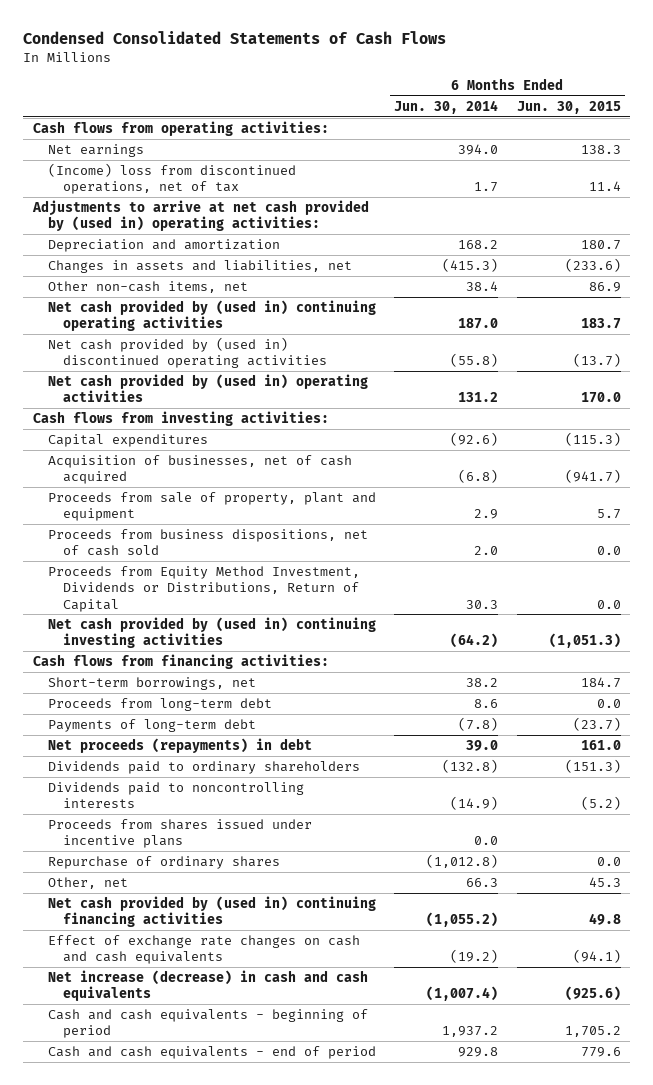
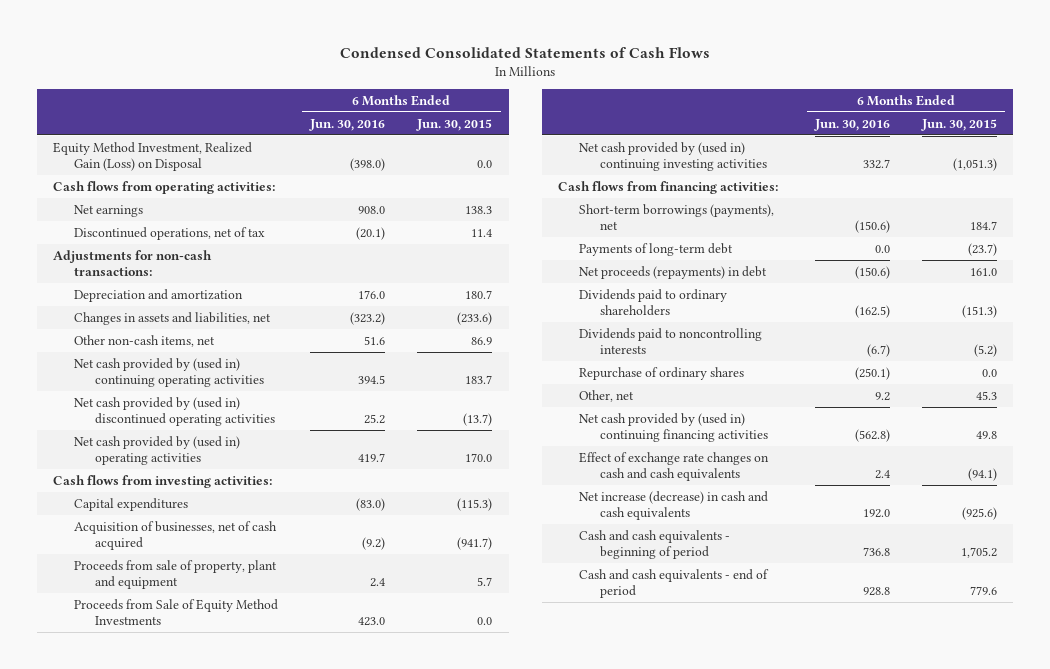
- | 6 Months Ended Jun. 30, 2014 | 6 Months Ended Jun. 30, 2015
+ | 6 Months Ended Jun. 30, 2016 | 6 Months Ended Jun. 30, 2015
+ Equity Method Investment, Realized Gain (Loss) on Disposal | (398.0) | 0.0
- (Income) loss from discontinued operations, net of tax | 1.7 | 11.4
- Adjustments to arrive at net cash provided by (used in) operating activities:
+ Discontinued operations, net of tax | (20.1) | 11.4
+ Adjustments for non-cash transactions:
- Proceeds from business dispositions, net of cash sold | 2.0 | 0.0
- Proceeds from Equity Method Investment, Dividends or Distributions, Return of Capital | 30.3 | 0.0
+ Proceeds from Sale of Equity Method Investments | 423.0 | 0.0
- Short-term borrowings, net | 38.2 | 184.7
- Proceeds from long-term debt | 8.6 | 0.0
+ Short-term borrowings (payments), net | (150.6) | 184.7
- Proceeds from shares issued under incentive plans | 0.0 |

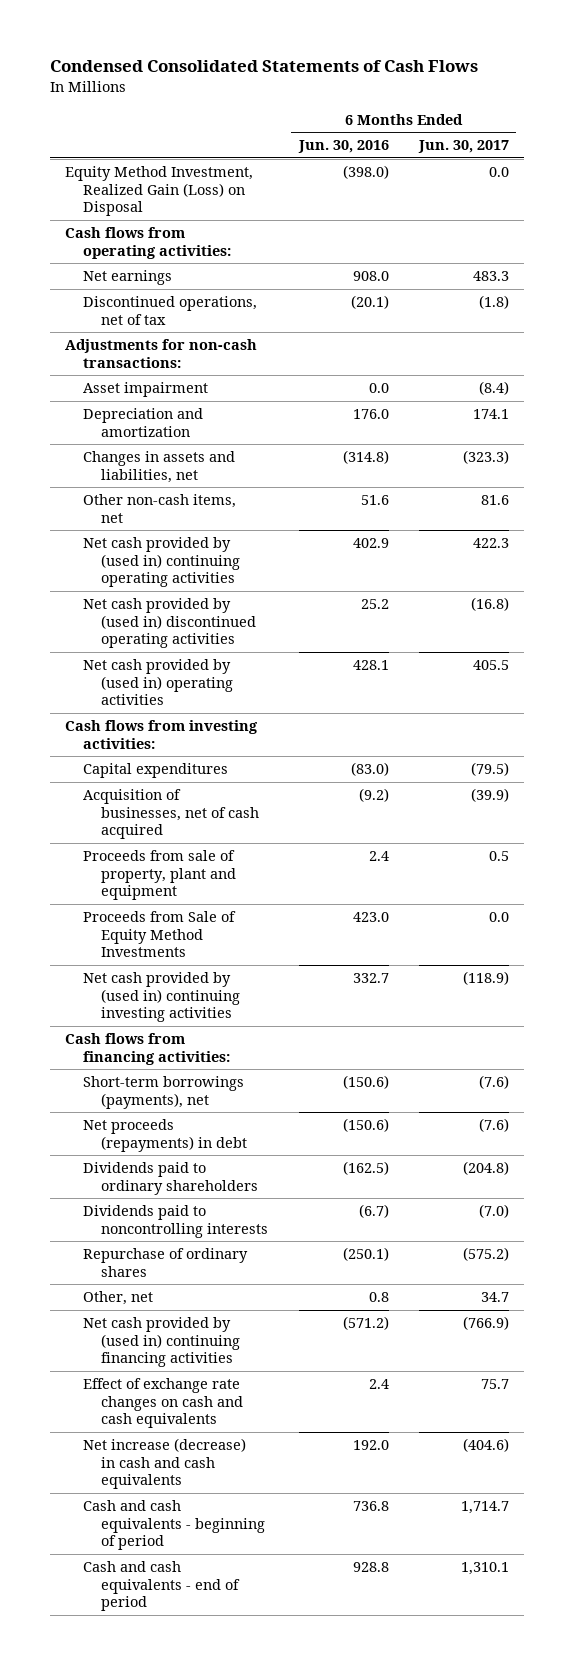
- | 6 Months Ended Jun. 30, 2016 | 6 Months Ended Jun. 30, 2015
+ | 6 Months Ended Jun. 30, 2016 | 6 Months Ended Jun. 30, 2017
+ Asset impairment | 0.0 | (8.4)
- Changes in assets and liabilities, net | (323.2) | (233.6)
+ Changes in assets and liabilities, net | (314.8) | (323.3)
- Net cash provided by (used in) continuing operating activities | 394.5 | 183.7
+ Net cash provided by (used in) continuing operating activities | 402.9 | 422.3
- Net cash provided by (used in) operating activities | 419.7 | 170.0
+ Net cash provided by (used in) operating activities | 428.1 | 405.5
- Payments of long-term debt | 0.0 | (23.7)
- Other, net | 9.2 | 45.3
- Net cash provided by (used in) continuing financing activities | (562.8) | 49.8
+ Other, net | 0.8 | 34.7
+ Net cash provided by (used in) continuing financing activities | (571.2) | (766.9)

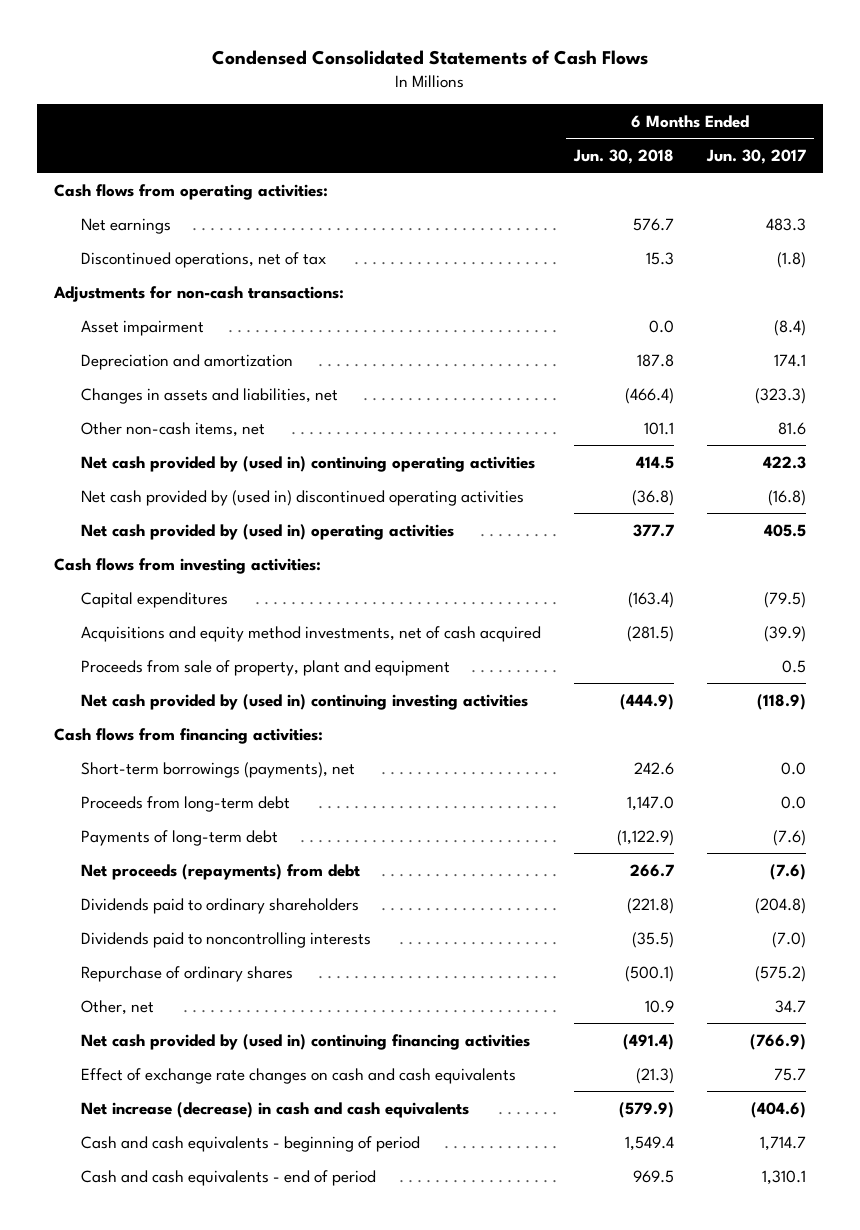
- | 6 Months Ended Jun. 30, 2016 | 6 Months Ended Jun. 30, 2017
+ | 6 Months Ended Jun. 30, 2018 | 6 Months Ended Jun. 30, 2017
- Equity Method Investment, Realized Gain (Loss) on Disposal | (398.0) | 0.0
- Acquisition of businesses, net of cash acquired | (9.2) | (39.9)
+ Acquisitions and equity method investments, net of cash acquired | (281.5) | (39.9)
- Proceeds from Sale of Equity Method Investments | 423.0 | 0.0
- Short-term borrowings (payments), net | (150.6) | (7.6)
- Net proceeds (repayments) in debt | (150.6) | (7.6)
+ Short-term borrowings (payments), net | 242.6 | 0.0
+ Proceeds from long-term debt | 1,147.0 | 0.0
+ Payments of long-term debt | (1,122.9) | (7.6)
+ Net proceeds (repayments) from debt | 266.7 | (7.6)

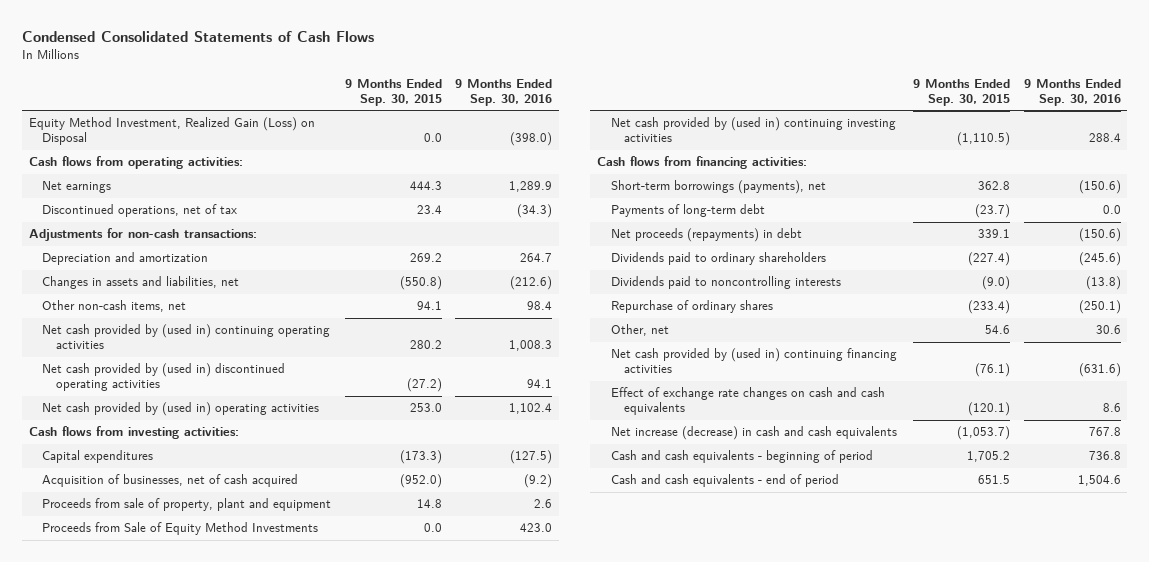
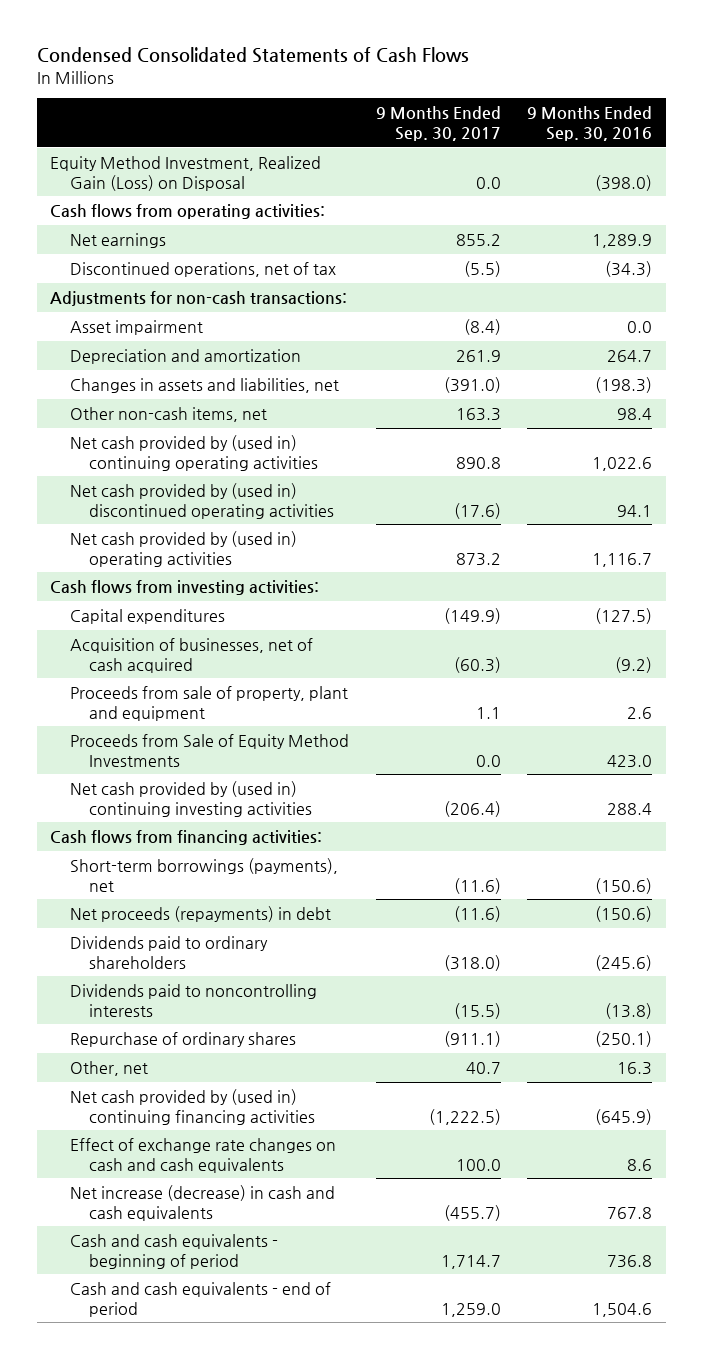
- | 9 Months Ended Sep. 30, 2015 | 9 Months Ended Sep. 30, 2016
+ | 9 Months Ended Sep. 30, 2017 | 9 Months Ended Sep. 30, 2016
+ Asset impairment | (8.4) | 0.0
- Changes in assets and liabilities, net | (550.8) | (212.6)
+ Changes in assets and liabilities, net | (391.0) | (198.3)
- Net cash provided by (used in) continuing operating activities | 280.2 | 1,008.3
+ Net cash provided by (used in) continuing operating activities | 890.8 | 1,022.6
- Net cash provided by (used in) operating activities | 253.0 | 1,102.4
+ Net cash provided by (used in) operating activities | 873.2 | 1,116.7
- Payments of long-term debt | (23.7) | 0.0
- Other, net | 54.6 | 30.6
- Net cash provided by (used in) continuing financing activities | (76.1) | (631.6)
+ Other, net | 40.7 | 16.3
+ Net cash provided by (used in) continuing financing activities | (1,222.5) | (645.9)

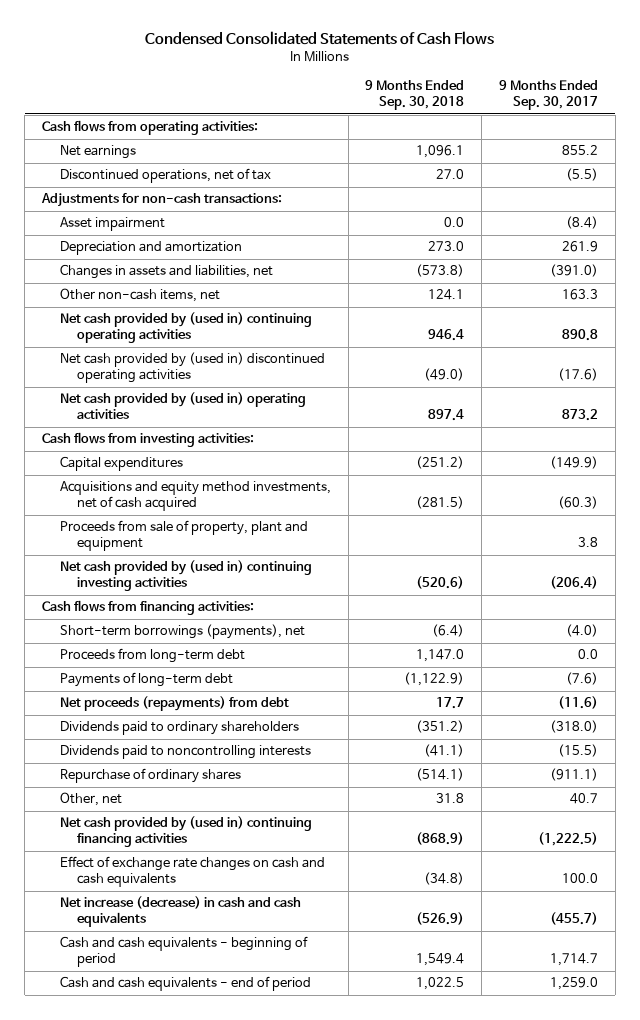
- | 9 Months Ended Sep. 30, 2017 | 9 Months Ended Sep. 30, 2016
+ | 9 Months Ended Sep. 30, 2018 | 9 Months Ended Sep. 30, 2017
- Equity Method Investment, Realized Gain (Loss) on Disposal | 0.0 | (398.0)
- Acquisition of businesses, net of cash acquired | (60.3) | (9.2)
- Proceeds from sale of property, plant and equipment | 1.1 | 2.6
- Proceeds from Sale of Equity Method Investments | 0.0 | 423.0
+ Acquisitions and equity method investments, net of cash acquired | (281.5) | (60.3)
+ Proceeds from sale of property, plant and equipment | | 3.8
- Short-term borrowings (payments), net | (11.6) | (150.6)
- Net proceeds (repayments) in debt | (11.6) | (150.6)
+ Short-term borrowings (payments), net | (6.4) | (4.0)
+ Proceeds from long-term debt | 1,147.0 | 0.0
+ Payments of long-term debt | (1,122.9) | (7.6)
+ Net proceeds (repayments) from debt | 17.7 | (11.6)

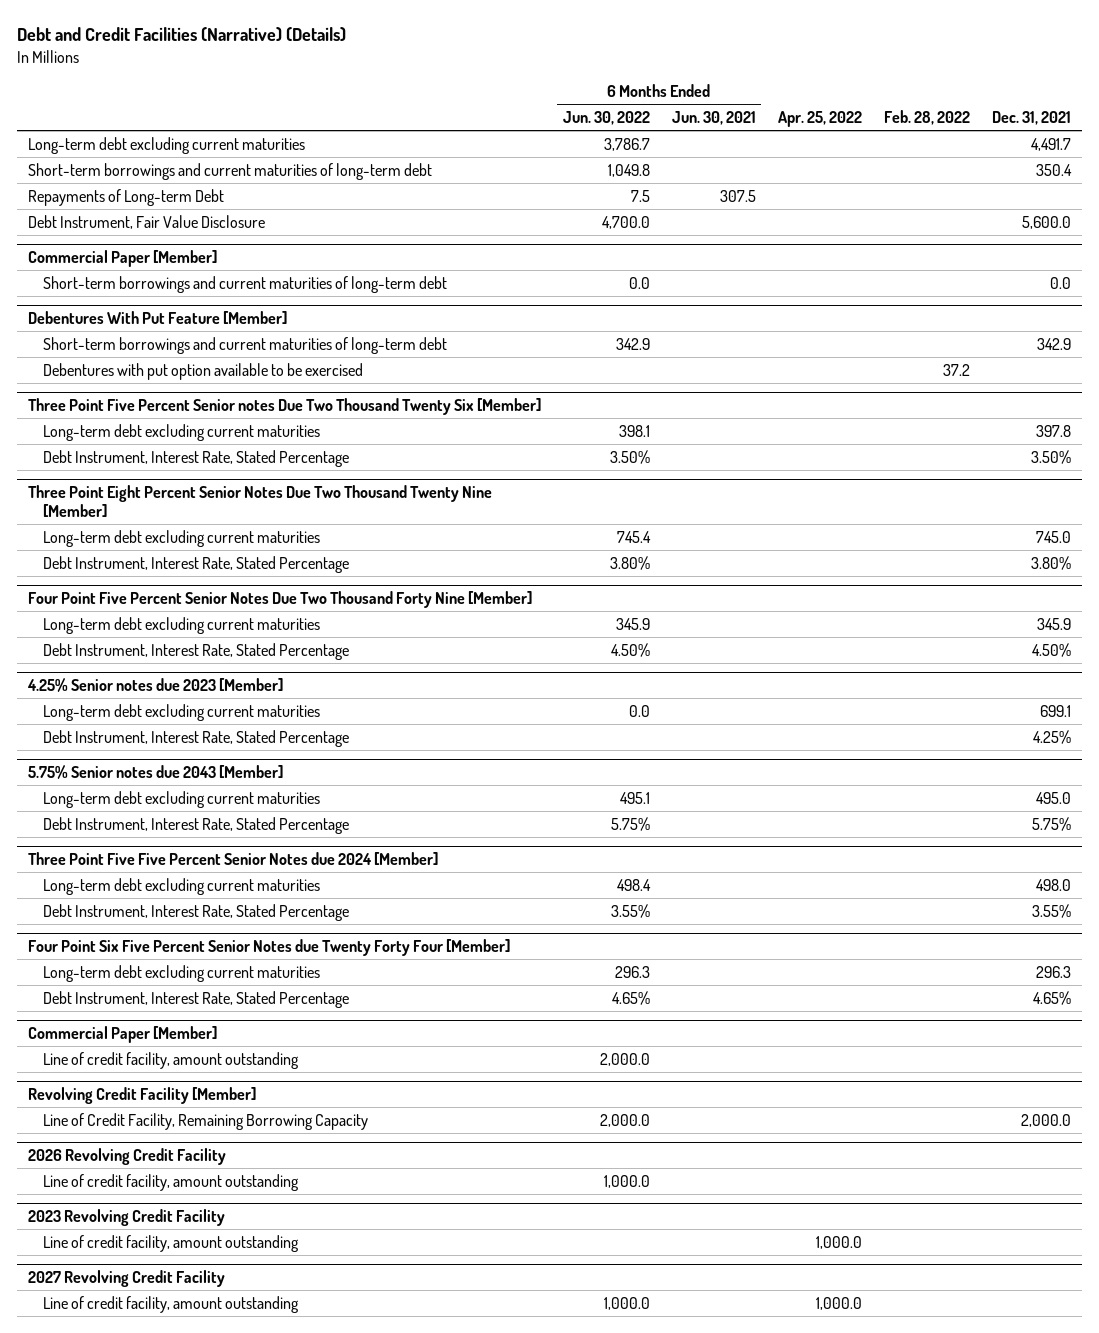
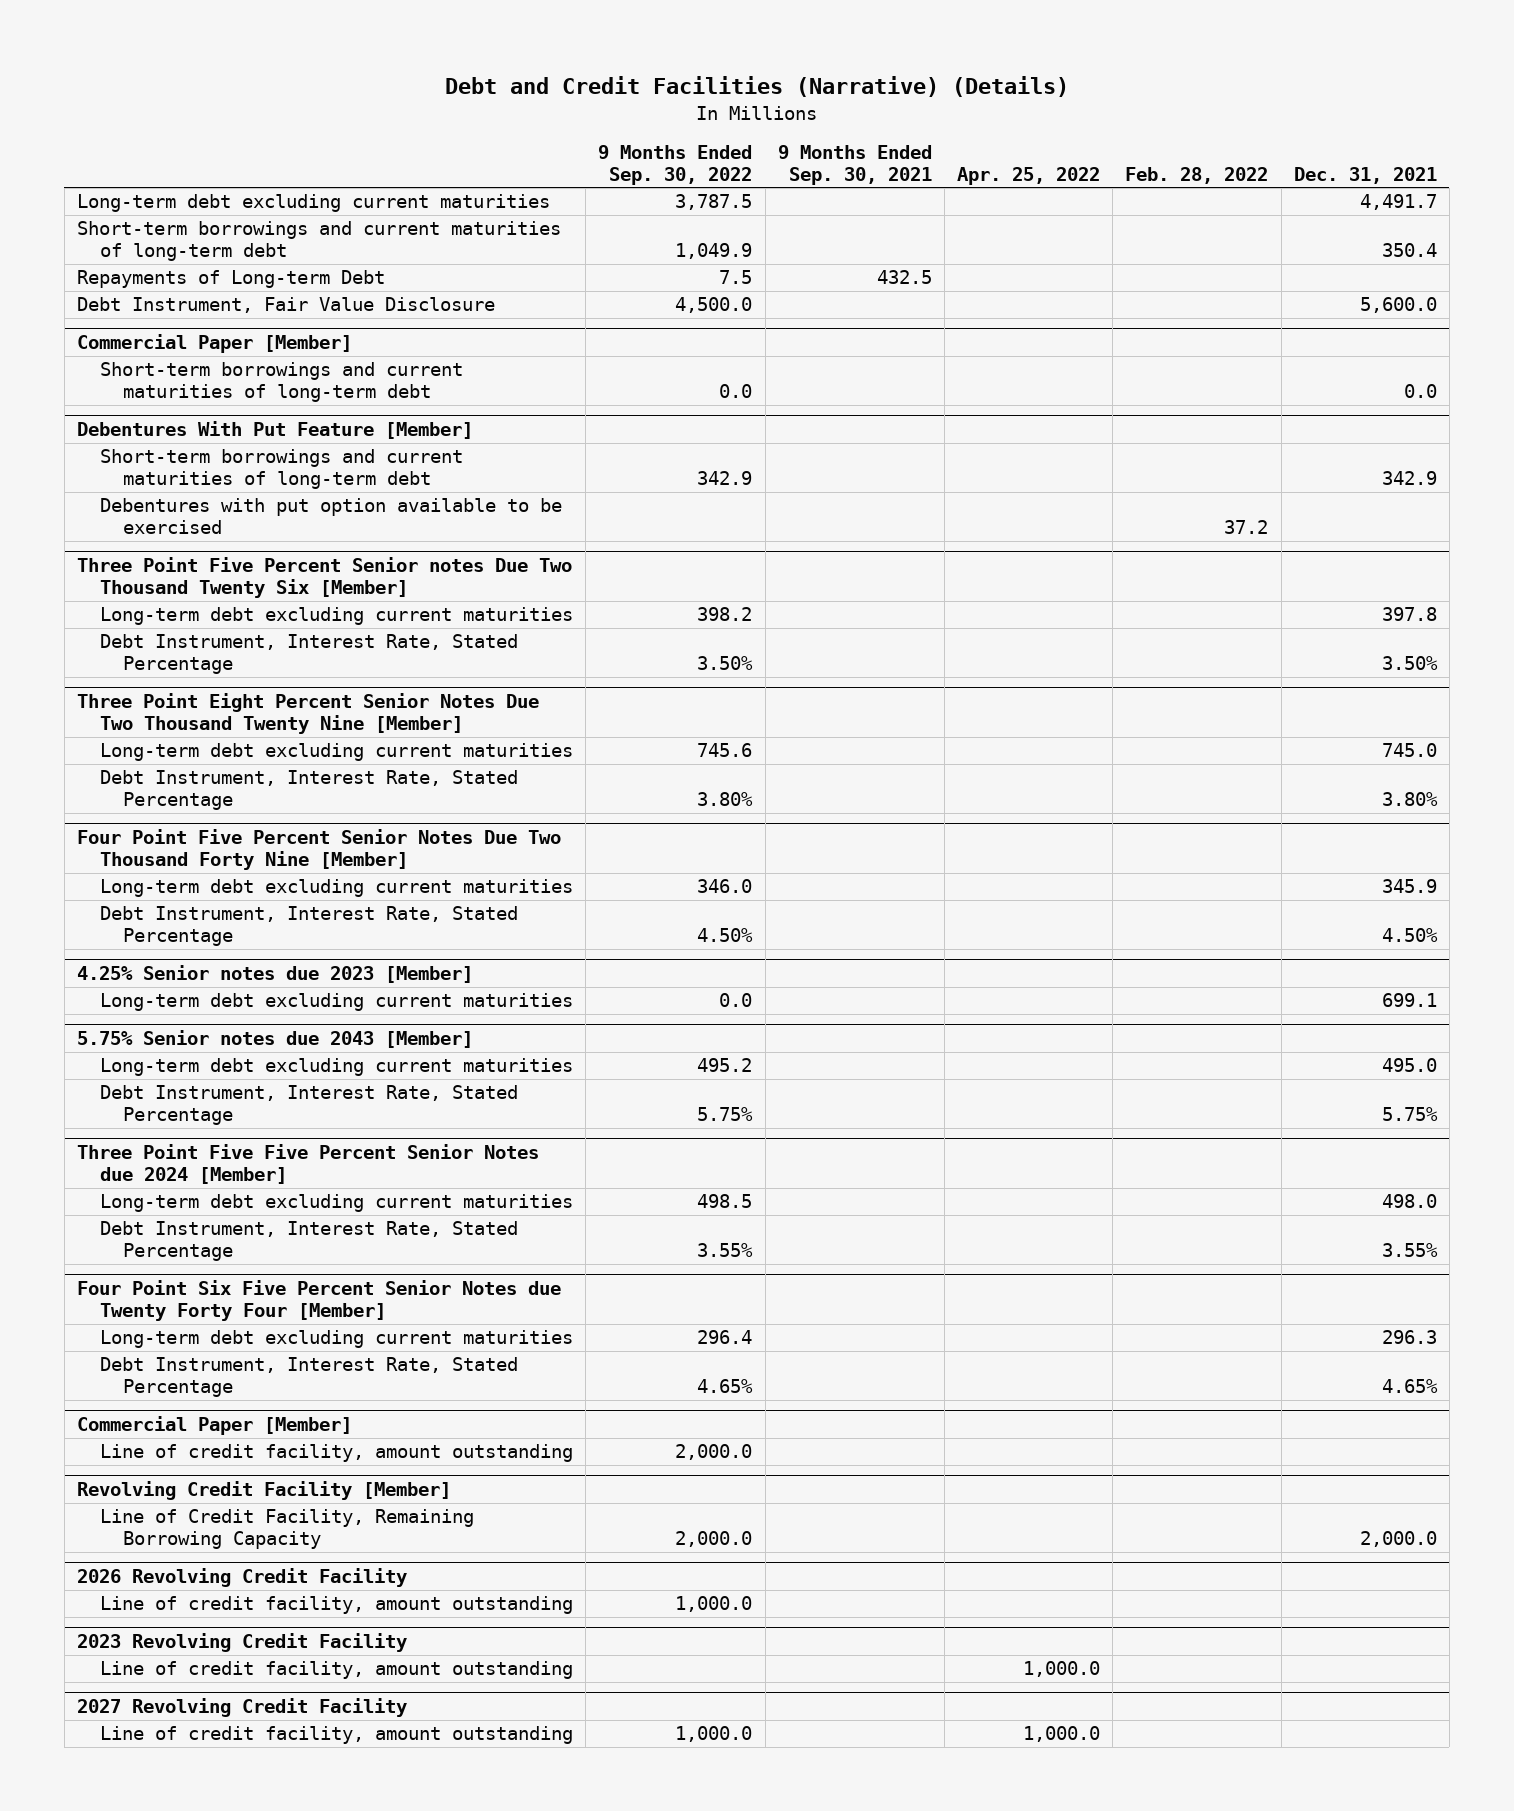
- | 6 Months Ended Jun. 30, 2022 | 6 Months Ended Jun. 30, 2021 | Apr. 25, 2022 | Feb. 28, 2022 | Dec. 31, 2021
+ | 9 Months Ended Sep. 30, 2022 | 9 Months Ended Sep. 30, 2021 | Apr. 25, 2022 | Feb. 28, 2022 | Dec. 31, 2021
@ 4.25% Senior notes due 2023 [Member]
- Debt Instrument, Interest Rate, Stated Percentage | | | | | 4.25%

